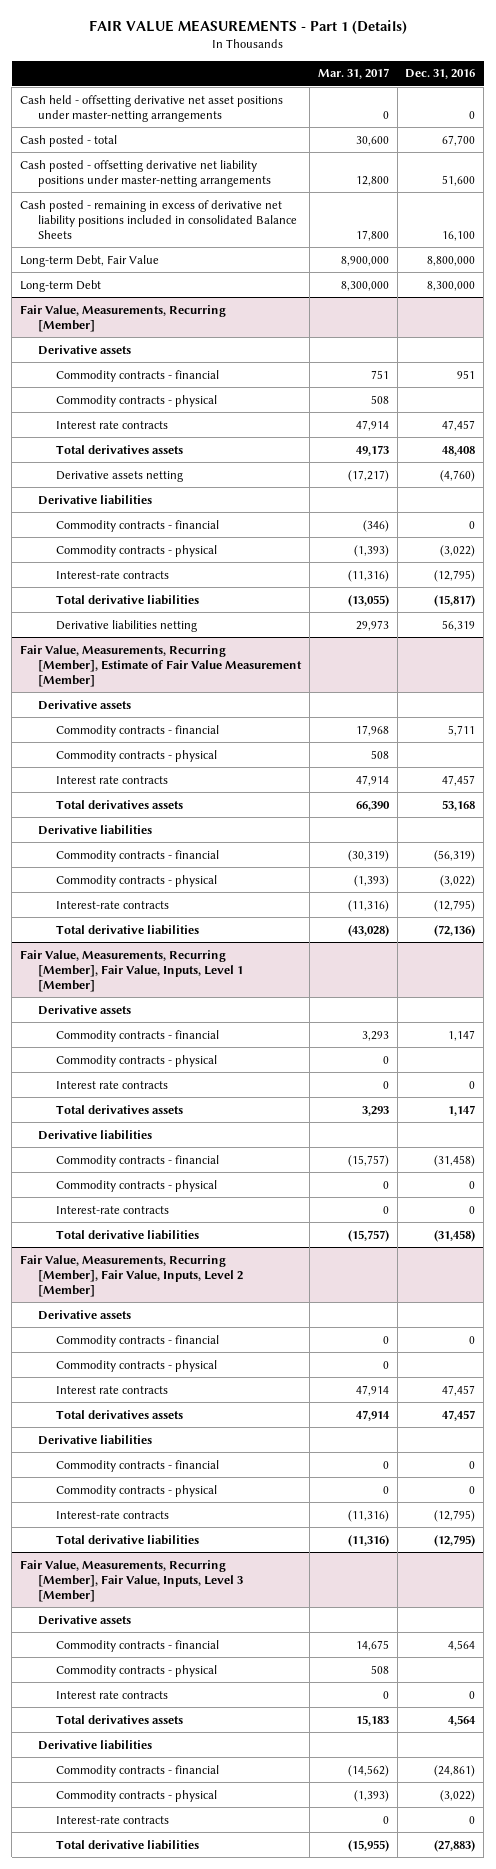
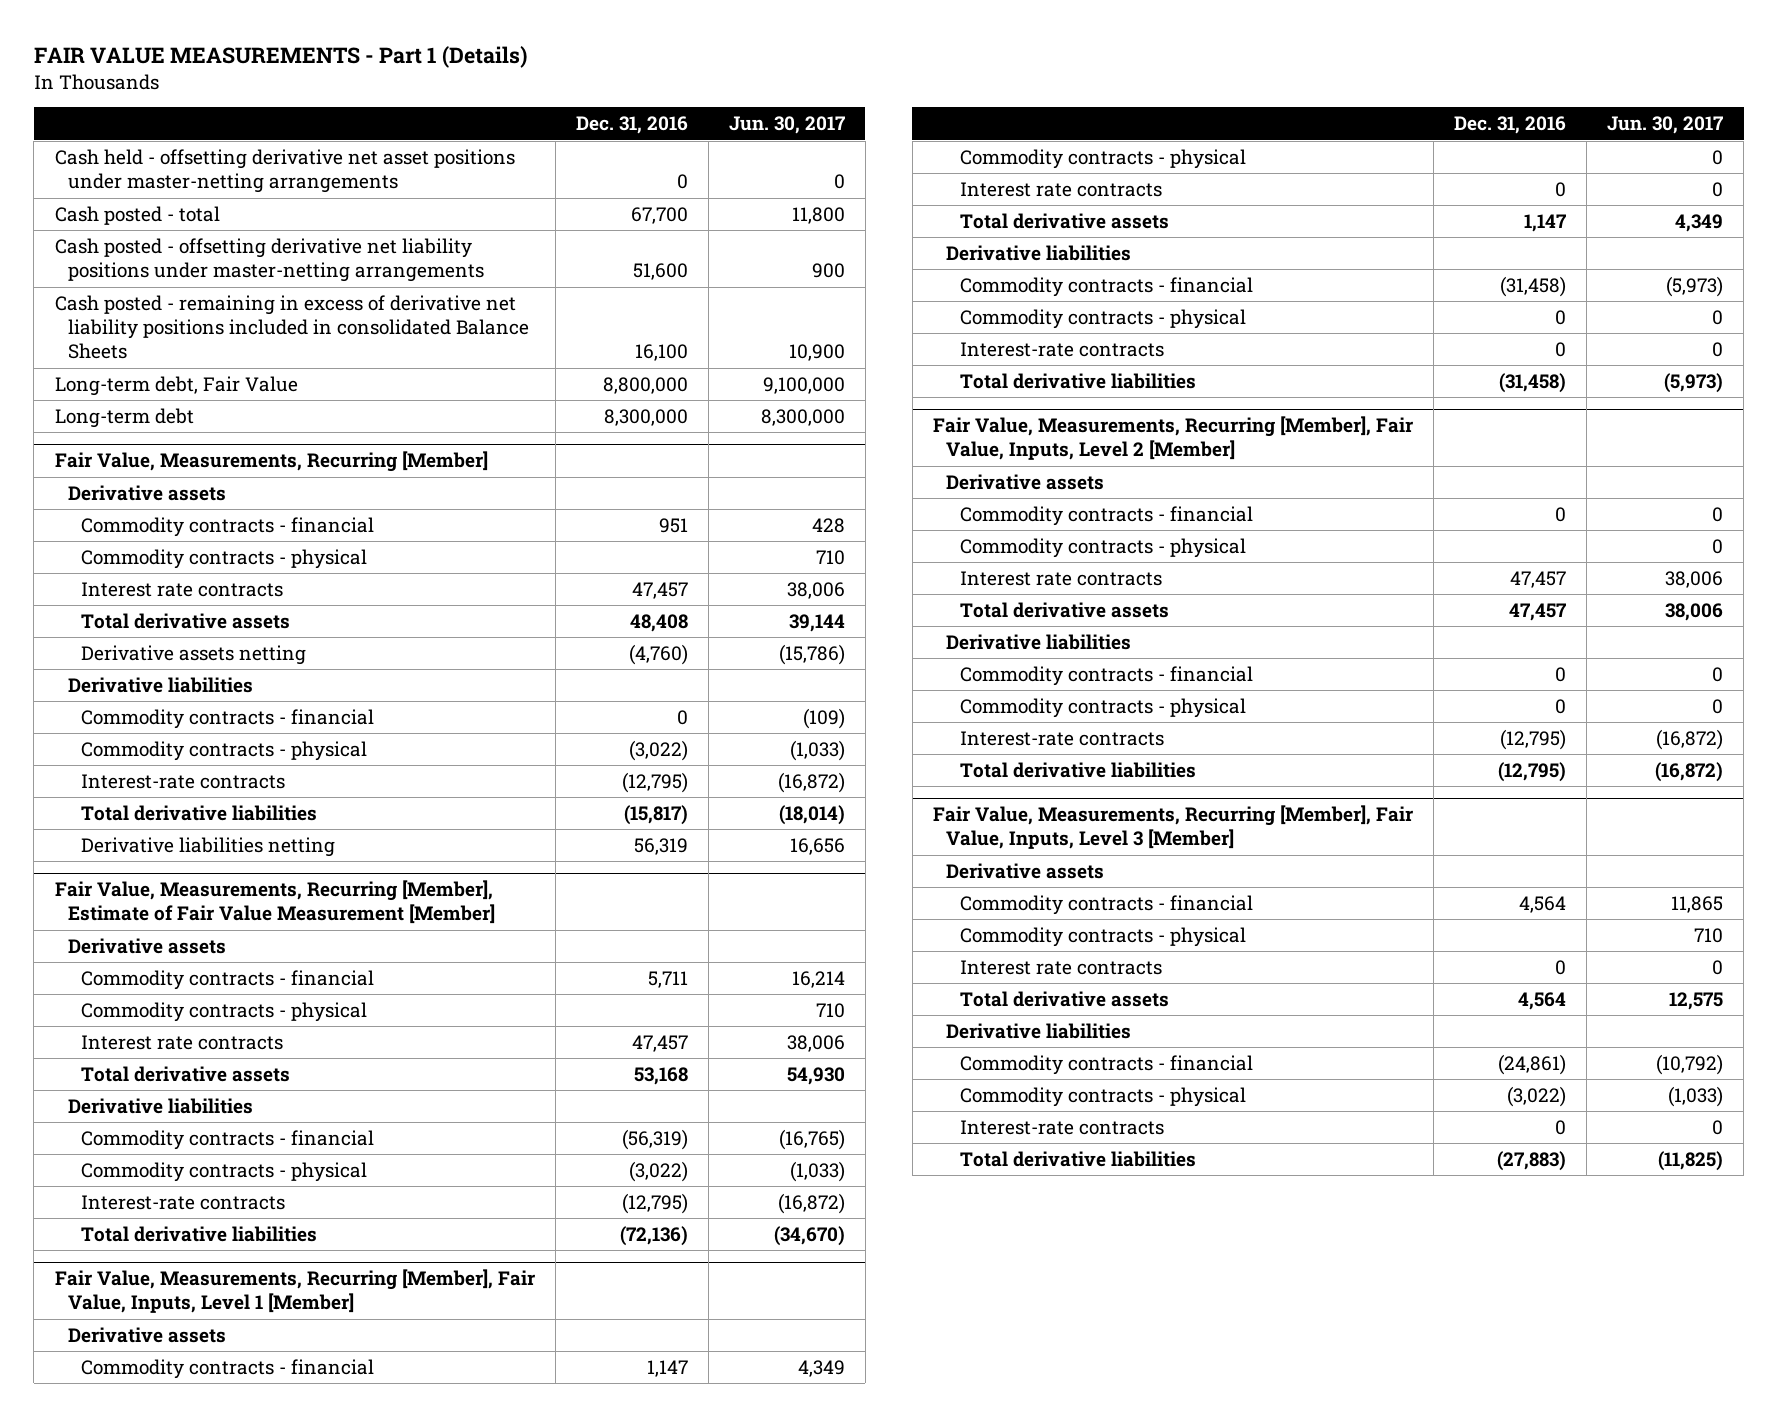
- | Mar. 31, 2017 | Dec. 31, 2016
+ | Dec. 31, 2016 | Jun. 30, 2017
- Long-term Debt, Fair Value | 8,900,000 | 8,800,000
- Long-term Debt | 8,300,000 | 8,300,000
+ Long-term debt, Fair Value | 8,800,000 | 9,100,000
+ Long-term debt | 8,300,000 | 8,300,000
@ Fair Value, Measurements, Recurring [Member]
- Total derivatives assets | 49,173 | 48,408
+ Total derivative assets | 48,408 | 39,144
@ Fair Value, Measurements, Recurring [Member], Estimate of Fair Value Measurement [Member]
- Total derivatives assets | 66,390 | 53,168
+ Total derivative assets | 53,168 | 54,930
@ Fair Value, Measurements, Recurring [Member], Fair Value, Inputs, Level 1 [Member]
- Total derivatives assets | 3,293 | 1,147
+ Total derivative assets | 1,147 | 4,349
@ Fair Value, Measurements, Recurring [Member], Fair Value, Inputs, Level 2 [Member]
- Total derivatives assets | 47,914 | 47,457
+ Total derivative assets | 47,457 | 38,006
@ Fair Value, Measurements, Recurring [Member], Fair Value, Inputs, Level 3 [Member]
- Total derivatives assets | 15,183 | 4,564
+ Total derivative assets | 4,564 | 12,575

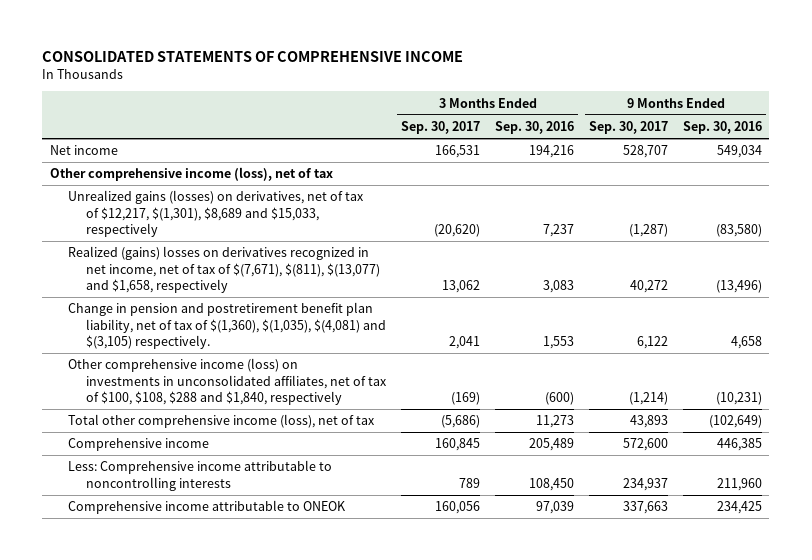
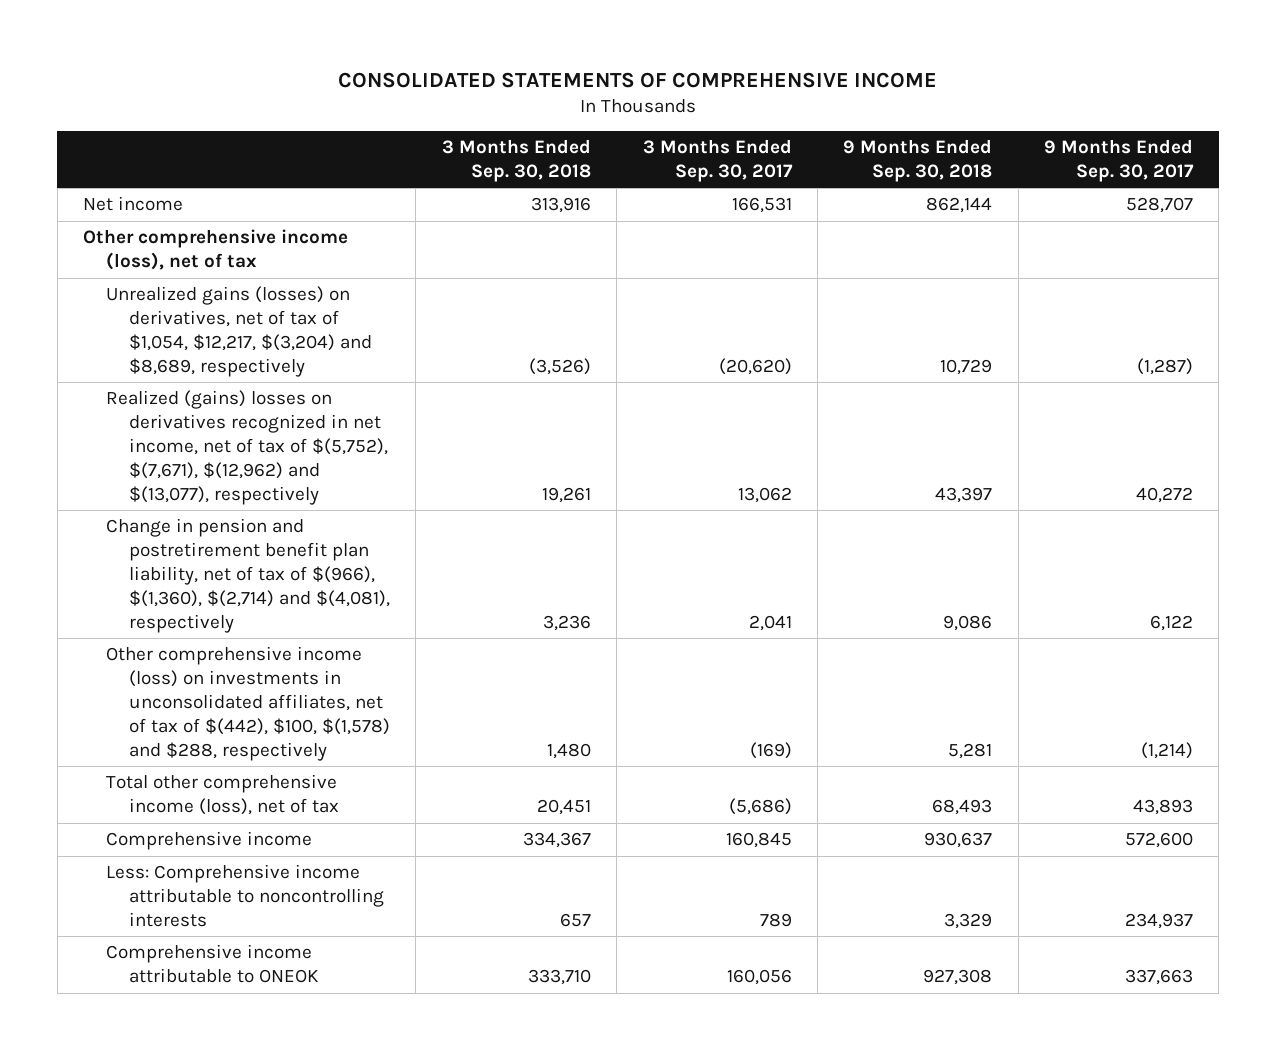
- | 3 Months Ended Sep. 30, 2017 | 3 Months Ended Sep. 30, 2016 | 9 Months Ended Sep. 30, 2017 | 9 Months Ended Sep. 30, 2016
+ | 3 Months Ended Sep. 30, 2018 | 3 Months Ended Sep. 30, 2017 | 9 Months Ended Sep. 30, 2018 | 9 Months Ended Sep. 30, 2017
- Unrealized gains (losses) on derivatives, net of tax of $12,217, $(1,301), $8,689 and $15,033, respectively | (20,620) | 7,237 | (1,287) | (83,580)
- Realized (gains) losses on derivatives recognized in net income, net of tax of $(7,671), $(811), $(13,077) and $1,658, respectively | 13,062 | 3,083 | 40,272 | (13,496)
- Change in pension and postretirement benefit plan liability, net of tax of $(1,360), $(1,035), $(4,081) and $(3,105) respectively. | 2,041 | 1,553 | 6,122 | 4,658
- Other comprehensive income (loss) on investments in unconsolidated affiliates, net of tax of $100, $108, $288 and $1,840, respectively | (169) | (600) | (1,214) | (10,231)
+ Unrealized gains (losses) on derivatives, net of tax of $1,054, $12,217, $(3,204) and $8,689, respectively | (3,526) | (20,620) | 10,729 | (1,287)
+ Realized (gains) losses on derivatives recognized in net income, net of tax of $(5,752), $(7,671), $(12,962) and $(13,077), respectively | 19,261 | 13,062 | 43,397 | 40,272
+ Change in pension and postretirement benefit plan liability, net of tax of $(966), $(1,360), $(2,714) and $(4,081), respectively | 3,236 | 2,041 | 9,086 | 6,122
+ Other comprehensive income (loss) on investments in unconsolidated affiliates, net of tax of $(442), $100, $(1,578) and $288, respectively | 1,480 | (169) | 5,281 | (1,214)

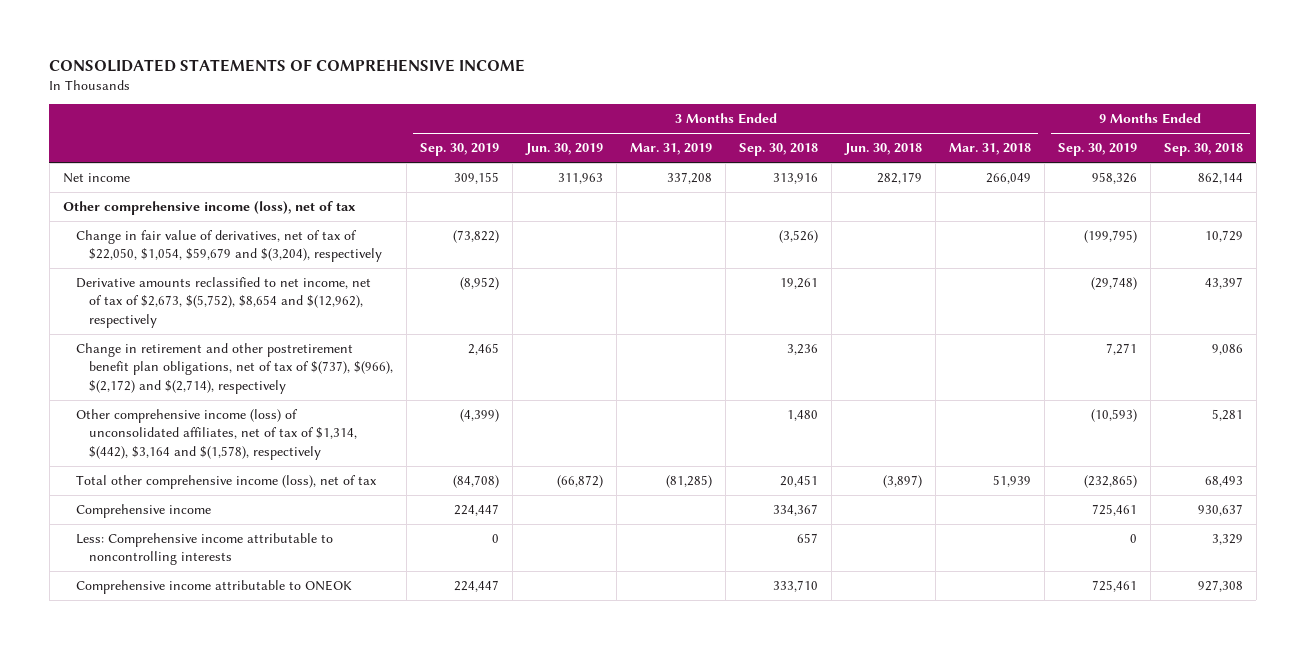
- | 3 Months Ended Sep. 30, 2018 | 3 Months Ended Sep. 30, 2017 | 9 Months Ended Sep. 30, 2018 | 9 Months Ended Sep. 30, 2017
+ | 3 Months Ended Sep. 30, 2019 | 3 Months Ended Jun. 30, 2019 | 3 Months Ended Mar. 31, 2019 | 3 Months Ended Sep. 30, 2018 | 3 Months Ended Jun. 30, 2018 | 3 Months Ended Mar. 31, 2018 | 9 Months Ended Sep. 30, 2019 | 9 Months Ended Sep. 30, 2018
- Unrealized gains (losses) on derivatives, net of tax of $1,054, $12,217, $(3,204) and $8,689, respectively | (3,526) | (20,620) | 10,729 | (1,287)
- Realized (gains) losses on derivatives recognized in net income, net of tax of $(5,752), $(7,671), $(12,962) and $(13,077), respectively | 19,261 | 13,062 | 43,397 | 40,272
- Change in pension and postretirement benefit plan liability, net of tax of $(966), $(1,360), $(2,714) and $(4,081), respectively | 3,236 | 2,041 | 9,086 | 6,122
- Other comprehensive income (loss) on investments in unconsolidated affiliates, net of tax of $(442), $100, $(1,578) and $288, respectively | 1,480 | (169) | 5,281 | (1,214)
+ Change in fair value of derivatives, net of tax of $22,050, $1,054, $59,679 and $(3,204), respectively | (73,822) | | | (3,526) | | | (199,795) | 10,729
+ Derivative amounts reclassified to net income, net of tax of $2,673, $(5,752), $8,654 and $(12,962), respectively | (8,952) | | | 19,261 | | | (29,748) | 43,397
+ Change in retirement and other postretirement benefit plan obligations, net of tax of $(737), $(966), $(2,172) and $(2,714), respectively | 2,465 | | | 3,236 | | | 7,271 | 9,086
+ Other comprehensive income (loss) of unconsolidated affiliates, net of tax of $1,314, $(442), $3,164 and $(1,578), respectively | (4,399) | | | 1,480 | | | (10,593) | 5,281

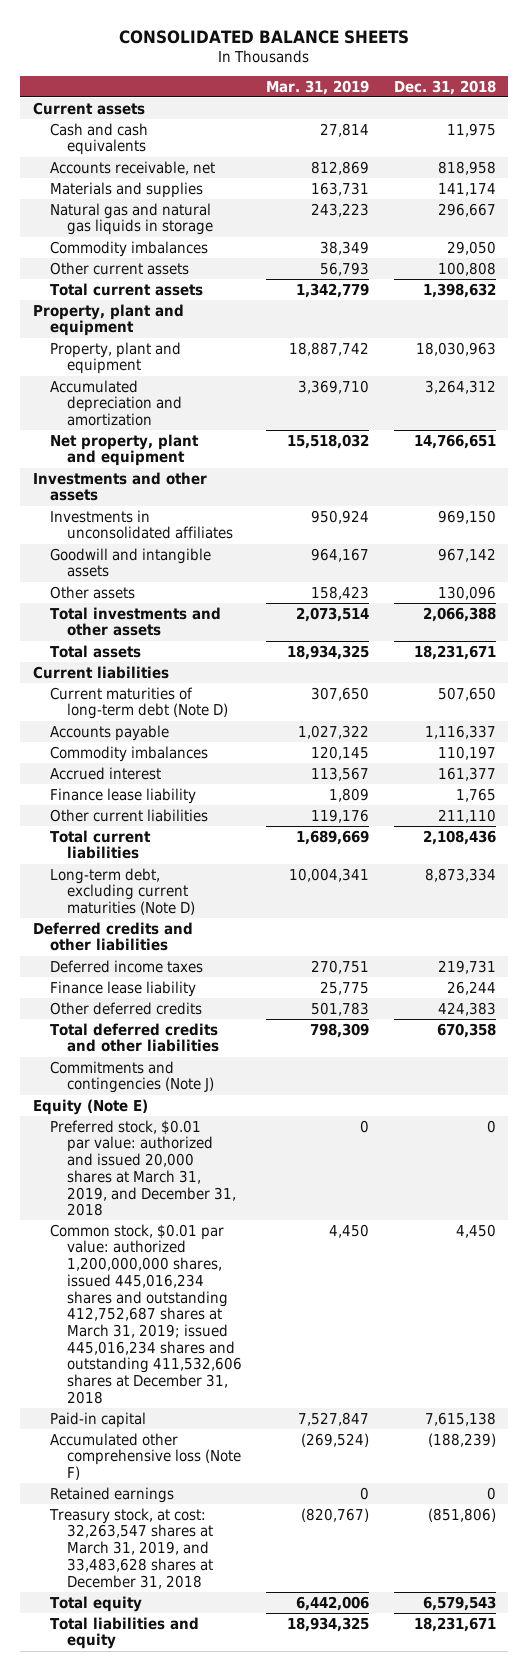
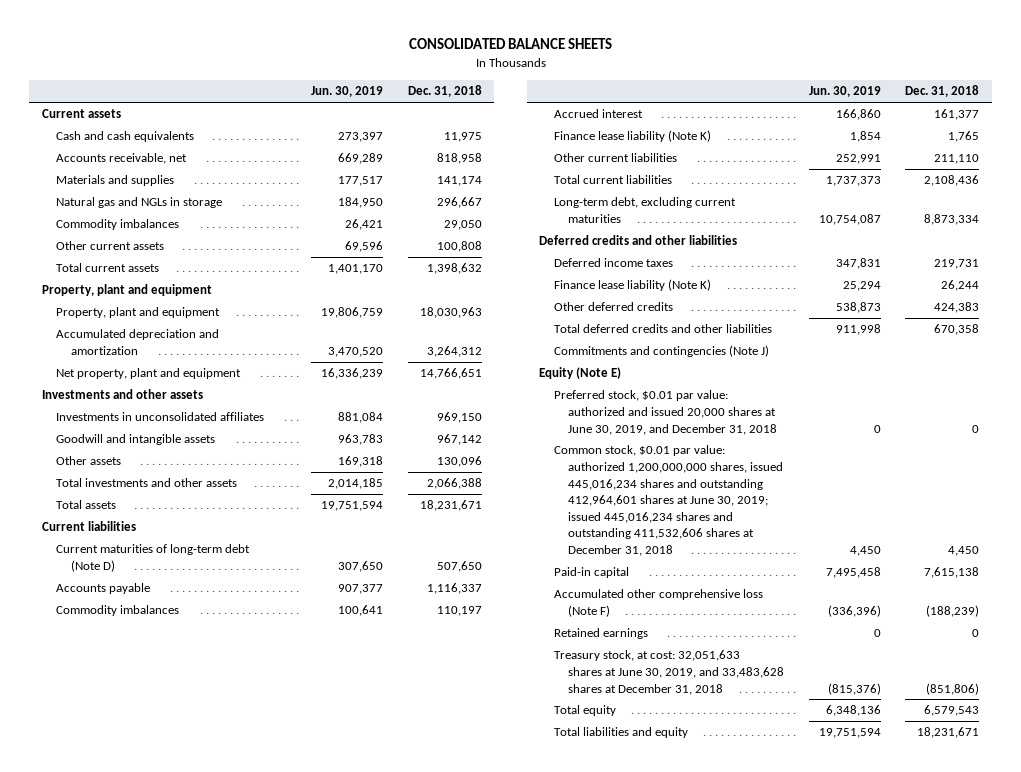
- | Mar. 31, 2019 | Dec. 31, 2018
+ | Jun. 30, 2019 | Dec. 31, 2018
- Natural gas and natural gas liquids in storage | 243,223 | 296,667
+ Natural gas and NGLs in storage | 184,950 | 296,667
- Finance lease liability | 1,809 | 1,765
+ Finance lease liability (Note K) | 1,854 | 1,765
- Long-term debt, excluding current maturities (Note D) | 10,004,341 | 8,873,334
+ Long-term debt, excluding current maturities | 10,754,087 | 8,873,334
- Finance lease liability | 25,775 | 26,244
+ Finance lease liability (Note K) | 25,294 | 26,244
- Preferred stock, $0.01 par value: authorized and issued 20,000 shares at March 31, 2019, and December 31, 2018 | 0 | 0
- Common stock, $0.01 par value: authorized 1,200,000,000 shares, issued 445,016,234 shares and outstanding 412,752,687 shares at March 31, 2019; issued 445,016,234 shares and outstanding 411,532,606 shares at December 31, 2018 | 4,450 | 4,450
+ Preferred stock, $0.01 par value: authorized and issued 20,000 shares at June 30, 2019, and December 31, 2018 | 0 | 0
+ Common stock, $0.01 par value: authorized 1,200,000,000 shares, issued 445,016,234 shares and outstanding 412,964,601 shares at June 30, 2019; issued 445,016,234 shares and outstanding 411,532,606 shares at December 31, 2018 | 4,450 | 4,450
- Treasury stock, at cost: 32,263,547 shares at March 31, 2019, and 33,483,628 shares at December 31, 2018 | (820,767) | (851,806)
+ Treasury stock, at cost: 32,051,633 shares at June 30, 2019, and 33,483,628 shares at December 31, 2018 | (815,376) | (851,806)

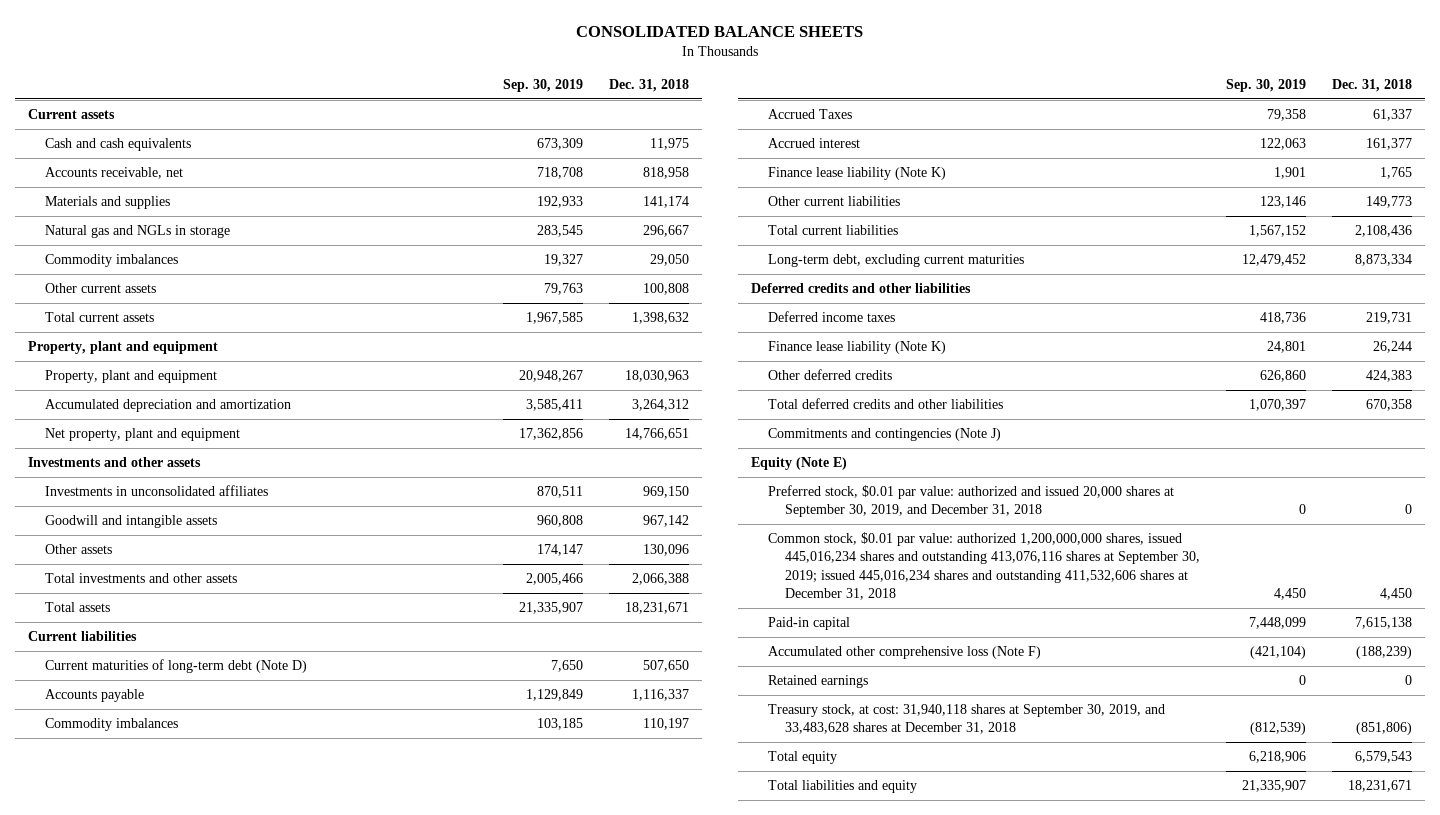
- | Jun. 30, 2019 | Dec. 31, 2018
+ | Sep. 30, 2019 | Dec. 31, 2018
+ Accrued Taxes | 79,358 | 61,337
- Other current liabilities | 252,991 | 211,110
+ Other current liabilities | 123,146 | 149,773
- Preferred stock, $0.01 par value: authorized and issued 20,000 shares at June 30, 2019, and December 31, 2018 | 0 | 0
- Common stock, $0.01 par value: authorized 1,200,000,000 shares, issued 445,016,234 shares and outstanding 412,964,601 shares at June 30, 2019; issued 445,016,234 shares and outstanding 411,532,606 shares at December 31, 2018 | 4,450 | 4,450
+ Preferred stock, $0.01 par value: authorized and issued 20,000 shares at September 30, 2019, and December 31, 2018 | 0 | 0
+ Common stock, $0.01 par value: authorized 1,200,000,000 shares, issued 445,016,234 shares and outstanding 413,076,116 shares at September 30, 2019; issued 445,016,234 shares and outstanding 411,532,606 shares at December 31, 2018 | 4,450 | 4,450
- Treasury stock, at cost: 32,051,633 shares at June 30, 2019, and 33,483,628 shares at December 31, 2018 | (815,376) | (851,806)
+ Treasury stock, at cost: 31,940,118 shares at September 30, 2019, and 33,483,628 shares at December 31, 2018 | (812,539) | (851,806)

